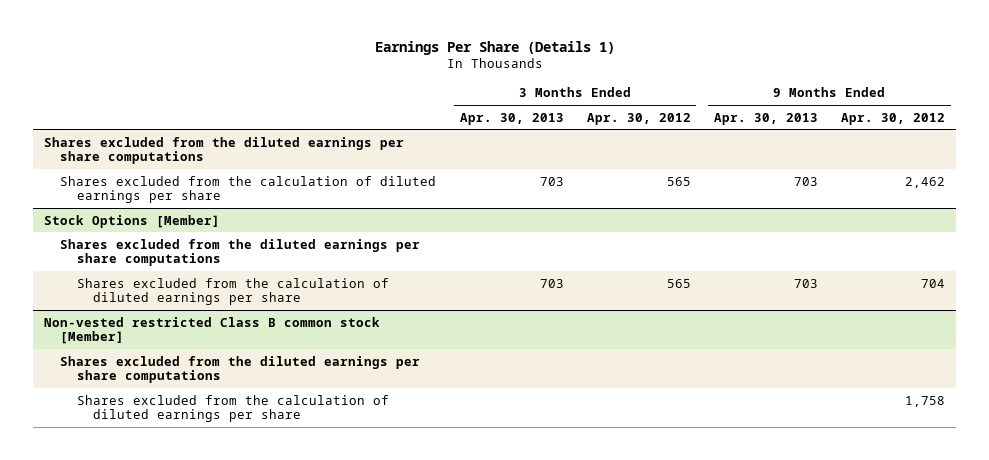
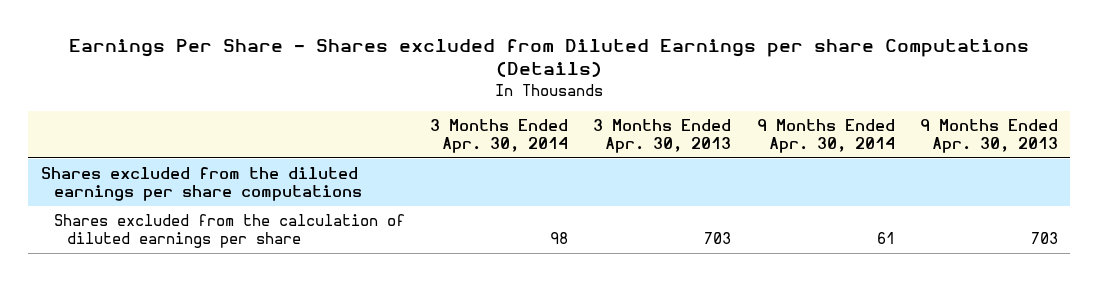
- Earnings Per Share (Details 1)
+ Earnings Per Share - Shares excluded from Diluted Earnings per share Computations (Details)
- | 3 Months Ended Apr. 30, 2013 | 3 Months Ended Apr. 30, 2012 | 9 Months Ended Apr. 30, 2013 | 9 Months Ended Apr. 30, 2012
+ | 3 Months Ended Apr. 30, 2014 | 3 Months Ended Apr. 30, 2013 | 9 Months Ended Apr. 30, 2014 | 9 Months Ended Apr. 30, 2013
- Stock Options [Member]
- Shares excluded from the diluted earnings per share computations
- Shares excluded from the calculation of diluted earnings per share | 703 | 565 | 703 | 704
- Non-vested restricted Class B common stock [Member]
- Shares excluded from the diluted earnings per share computations
- Shares excluded from the calculation of diluted earnings per share | | | | 1,758

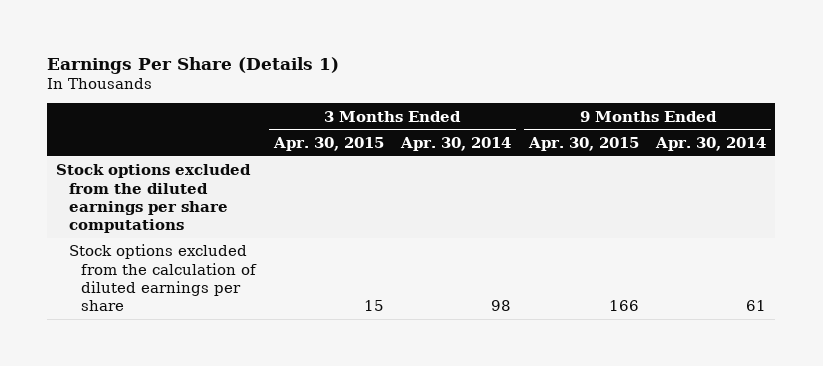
- Earnings Per Share - Shares excluded from Diluted Earnings per share Computations (Details)
+ Earnings Per Share (Details 1)
- | 3 Months Ended Apr. 30, 2014 | 3 Months Ended Apr. 30, 2013 | 9 Months Ended Apr. 30, 2014 | 9 Months Ended Apr. 30, 2013
+ | 3 Months Ended Apr. 30, 2015 | 3 Months Ended Apr. 30, 2014 | 9 Months Ended Apr. 30, 2015 | 9 Months Ended Apr. 30, 2014
- Shares excluded from the diluted earnings per share computations
- Shares excluded from the calculation of diluted earnings per share | 98 | 703 | 61 | 703
+ Stock options excluded from the diluted earnings per share computations
+ Stock options excluded from the calculation of diluted earnings per share | 15 | 98 | 166 | 61

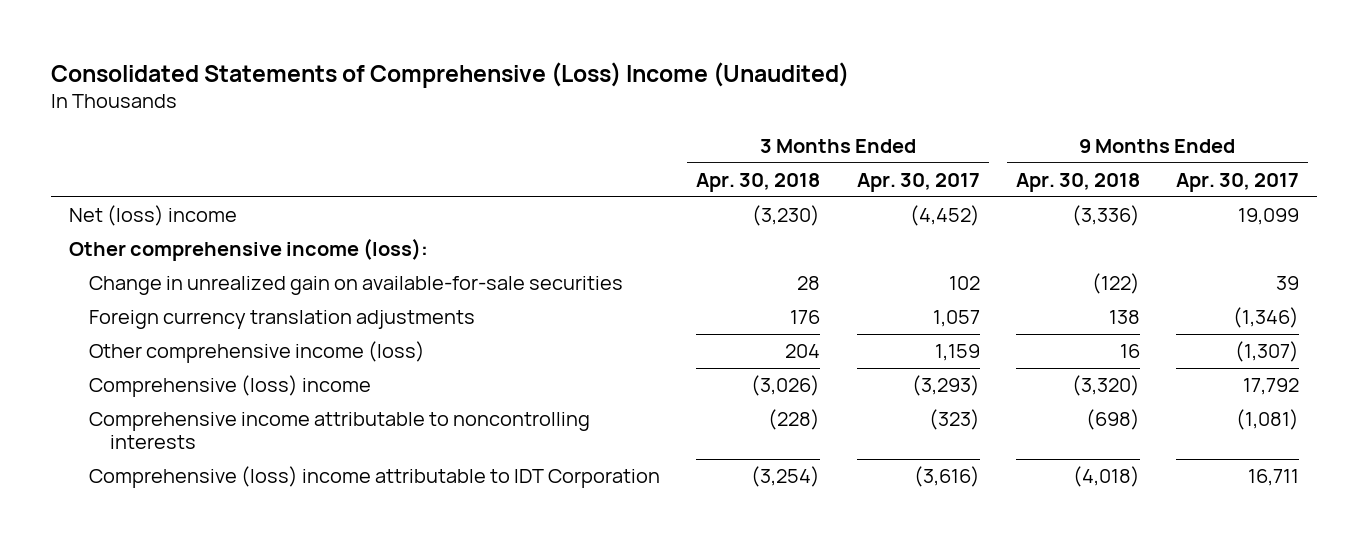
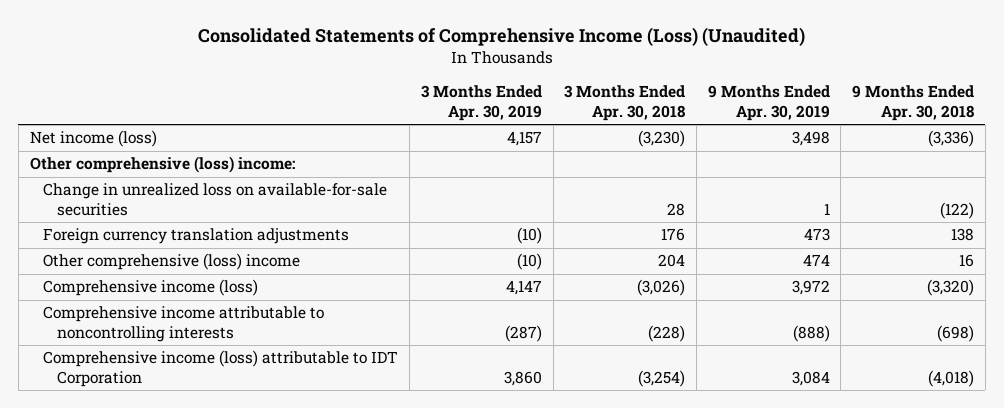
- Consolidated Statements of Comprehensive (Loss) Income (Unaudited)
+ Consolidated Statements of Comprehensive Income (Loss) (Unaudited)
- | 3 Months Ended Apr. 30, 2018 | 3 Months Ended Apr. 30, 2017 | 9 Months Ended Apr. 30, 2018 | 9 Months Ended Apr. 30, 2017
+ | 3 Months Ended Apr. 30, 2019 | 3 Months Ended Apr. 30, 2018 | 9 Months Ended Apr. 30, 2019 | 9 Months Ended Apr. 30, 2018
- Net (loss) income | (3,230) | (4,452) | (3,336) | 19,099
- Other comprehensive income (loss):
- Change in unrealized gain on available-for-sale securities | 28 | 102 | (122) | 39
+ Net income (loss) | 4,157 | (3,230) | 3,498 | (3,336)
+ Other comprehensive (loss) income:
+ Change in unrealized loss on available-for-sale securities | | 28 | 1 | (122)
- Other comprehensive income (loss) | 204 | 1,159 | 16 | (1,307)
- Comprehensive (loss) income | (3,026) | (3,293) | (3,320) | 17,792
+ Other comprehensive (loss) income | (10) | 204 | 474 | 16
+ Comprehensive income (loss) | 4,147 | (3,026) | 3,972 | (3,320)
- Comprehensive (loss) income attributable to IDT Corporation | (3,254) | (3,616) | (4,018) | 16,711
+ Comprehensive income (loss) attributable to IDT Corporation | 3,860 | (3,254) | 3,084 | (4,018)

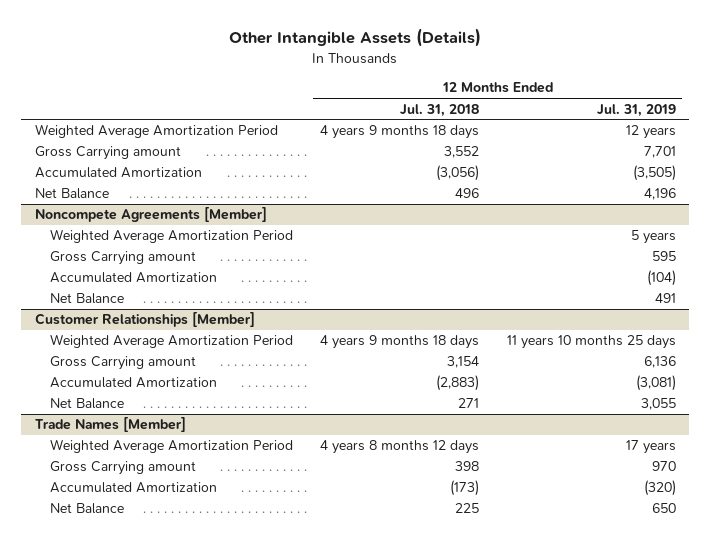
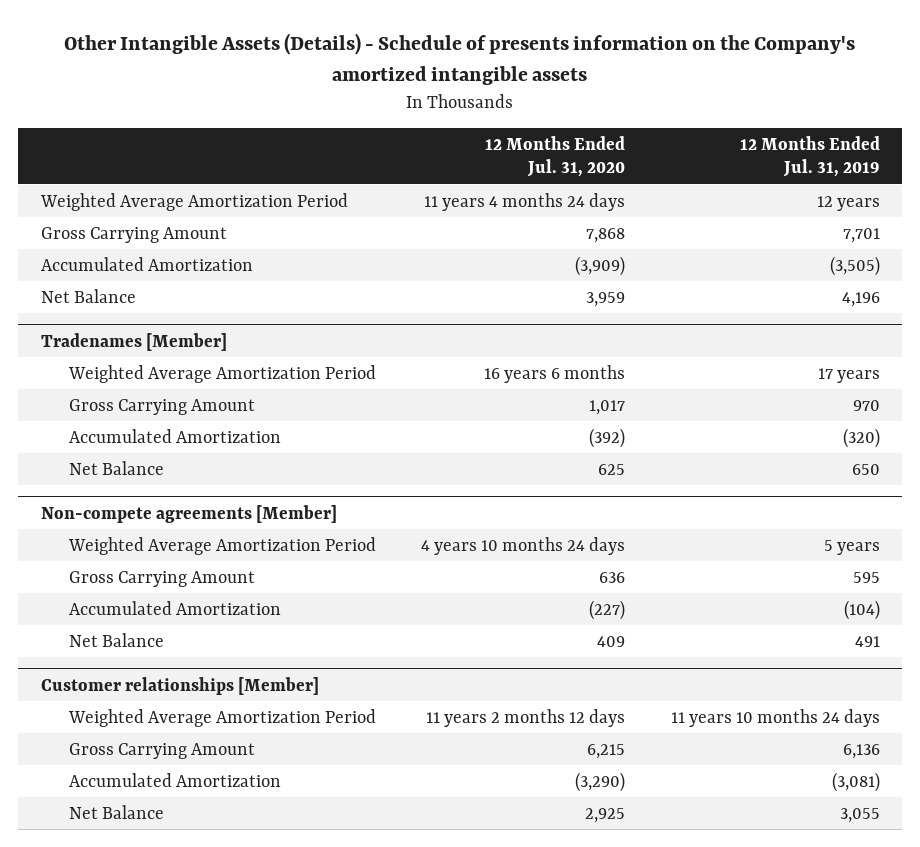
- Other Intangible Assets (Details)
+ Other Intangible Assets (Details) - Schedule of presents information on the Company's amortized intangible assets
- | 12 Months Ended Jul. 31, 2018 | 12 Months Ended Jul. 31, 2019
+ | 12 Months Ended Jul. 31, 2020 | 12 Months Ended Jul. 31, 2019
- Gross Carrying amount | 3,552 | 7,701
+ Gross Carrying Amount | 7,868 | 7,701
- Noncompete Agreements [Member]
+ Tradenames [Member]
+ Weighted Average Amortization Period | 16 years 6 months | 17 years
+ Gross Carrying Amount | 1,017 | 970
+ Accumulated Amortization | (392) | (320)
+ Net Balance | 625 | 650
+ Non-compete agreements [Member]
- Gross Carrying amount | | 595
+ Gross Carrying Amount | 636 | 595
- Customer Relationships [Member]
- Weighted Average Amortization Period | 4 years 9 months 18 days | 11 years 10 months 25 days
- Gross Carrying amount | 3,154 | 6,136
+ Customer relationships [Member]
+ Weighted Average Amortization Period | 11 years 2 months 12 days | 11 years 10 months 24 days
+ Gross Carrying Amount | 6,215 | 6,136
- Trade Names [Member]
- Weighted Average Amortization Period | 4 years 8 months 12 days | 17 years
- Gross Carrying amount | 398 | 970
- Accumulated Amortization | (173) | (320)
- Net Balance | 225 | 650

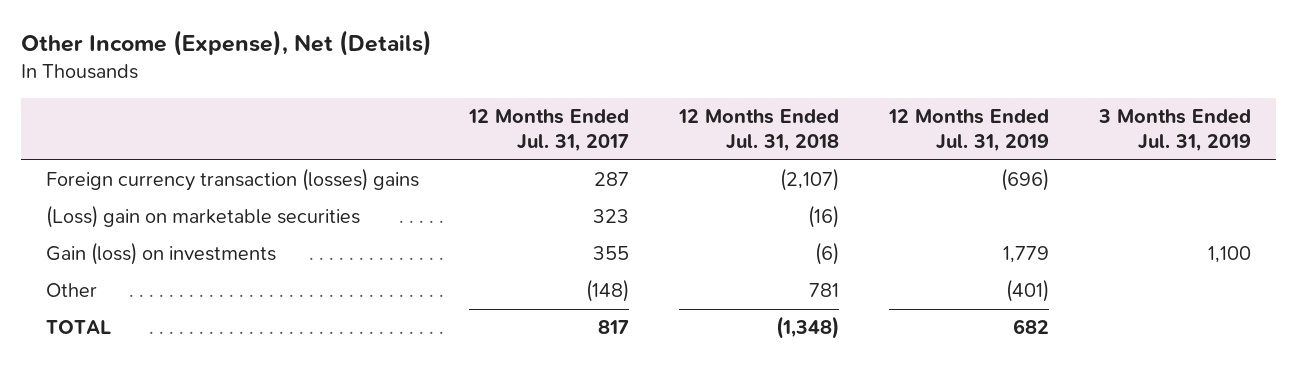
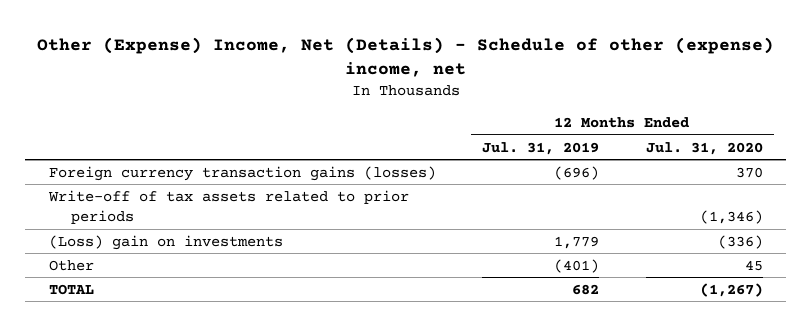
- Other Income (Expense), Net (Details)
+ Other (Expense) Income, Net (Details) - Schedule of other (expense) income, net
- | 12 Months Ended Jul. 31, 2017 | 12 Months Ended Jul. 31, 2018 | 12 Months Ended Jul. 31, 2019 | 3 Months Ended Jul. 31, 2019
+ | 12 Months Ended Jul. 31, 2019 | 12 Months Ended Jul. 31, 2020
- Foreign currency transaction (losses) gains | 287 | (2,107) | (696) |
- (Loss) gain on marketable securities | 323 | (16) | |
- Gain (loss) on investments | 355 | (6) | 1,779 | 1,100
+ Foreign currency transaction gains (losses) | (696) | 370
+ Write-off of tax assets related to prior periods | | (1,346)
+ (Loss) gain on investments | 1,779 | (336)

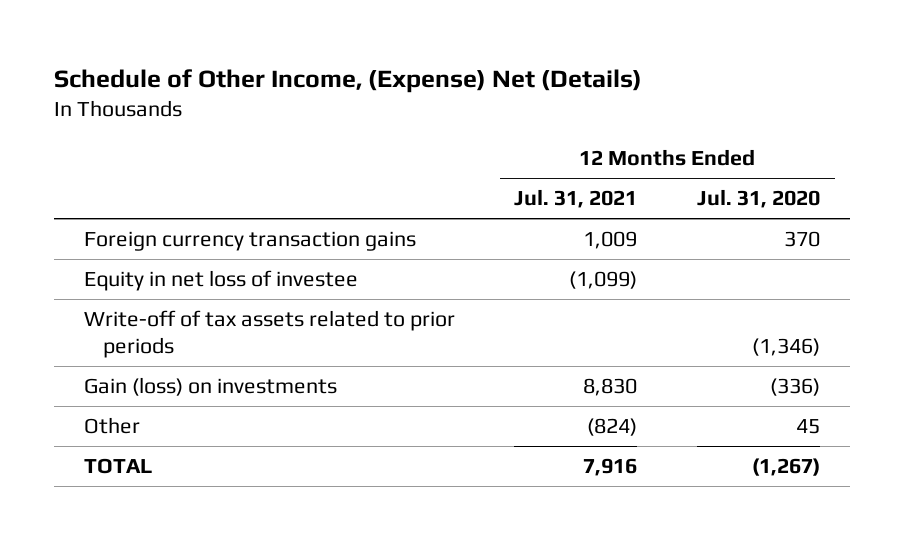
- Other (Expense) Income, Net (Details) - Schedule of other (expense) income, net
+ Schedule of Other Income, (Expense) Net (Details)
- | 12 Months Ended Jul. 31, 2019 | 12 Months Ended Jul. 31, 2020
+ | 12 Months Ended Jul. 31, 2021 | 12 Months Ended Jul. 31, 2020
- Foreign currency transaction gains (losses) | (696) | 370
+ Foreign currency transaction gains | 1,009 | 370
+ Equity in net loss of investee | (1,099) |
- (Loss) gain on investments | 1,779 | (336)
+ Gain (loss) on investments | 8,830 | (336)

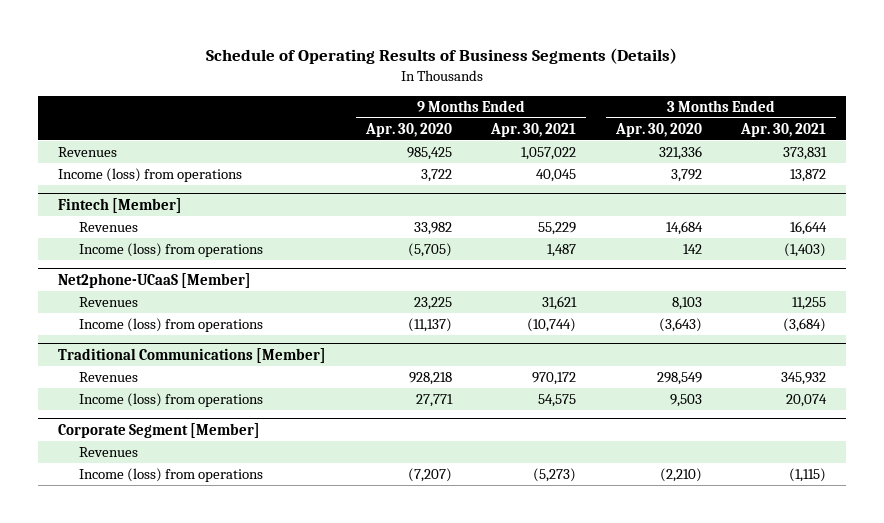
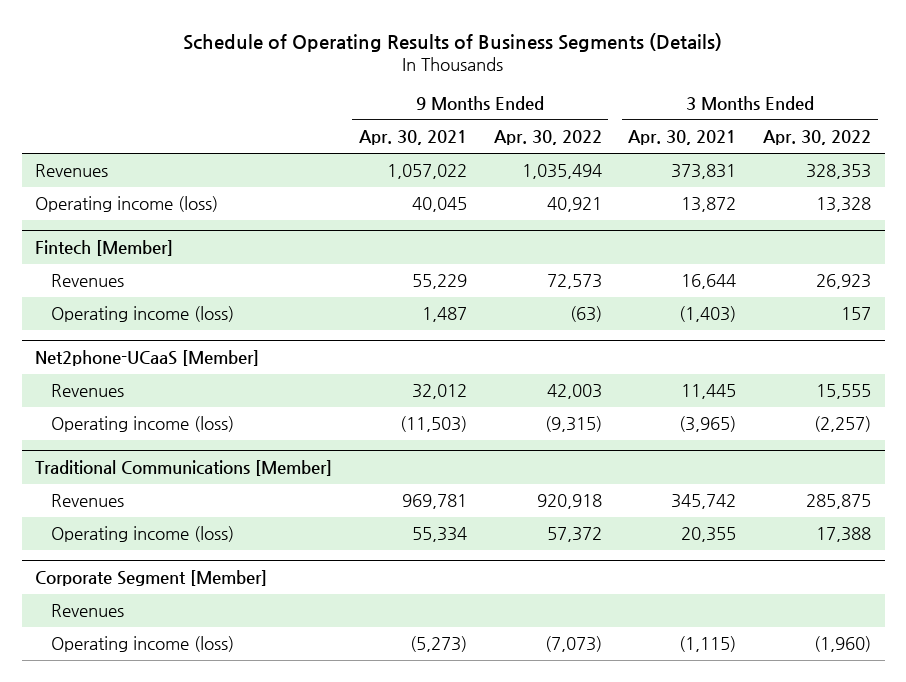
- | 9 Months Ended Apr. 30, 2020 | 9 Months Ended Apr. 30, 2021 | 3 Months Ended Apr. 30, 2020 | 3 Months Ended Apr. 30, 2021
+ | 9 Months Ended Apr. 30, 2021 | 9 Months Ended Apr. 30, 2022 | 3 Months Ended Apr. 30, 2021 | 3 Months Ended Apr. 30, 2022
- Income (loss) from operations | 3,722 | 40,045 | 3,792 | 13,872
+ Operating income (loss) | 40,045 | 40,921 | 13,872 | 13,328
@ Fintech [Member]
- Income (loss) from operations | (5,705) | 1,487 | 142 | (1,403)
+ Operating income (loss) | 1,487 | (63) | (1,403) | 157
@ Net2phone-UCaaS [Member]
- Revenues | 23,225 | 31,621 | 8,103 | 11,255
- Income (loss) from operations | (11,137) | (10,744) | (3,643) | (3,684)
+ Revenues | 32,012 | 42,003 | 11,445 | 15,555
+ Operating income (loss) | (11,503) | (9,315) | (3,965) | (2,257)
@ Traditional Communications [Member]
- Revenues | 928,218 | 970,172 | 298,549 | 345,932
- Income (loss) from operations | 27,771 | 54,575 | 9,503 | 20,074
+ Revenues | 969,781 | 920,918 | 345,742 | 285,875
+ Operating income (loss) | 55,334 | 57,372 | 20,355 | 17,388
@ Corporate Segment [Member]
- Income (loss) from operations | (7,207) | (5,273) | (2,210) | (1,115)
+ Operating income (loss) | (5,273) | (7,073) | (1,115) | (1,960)

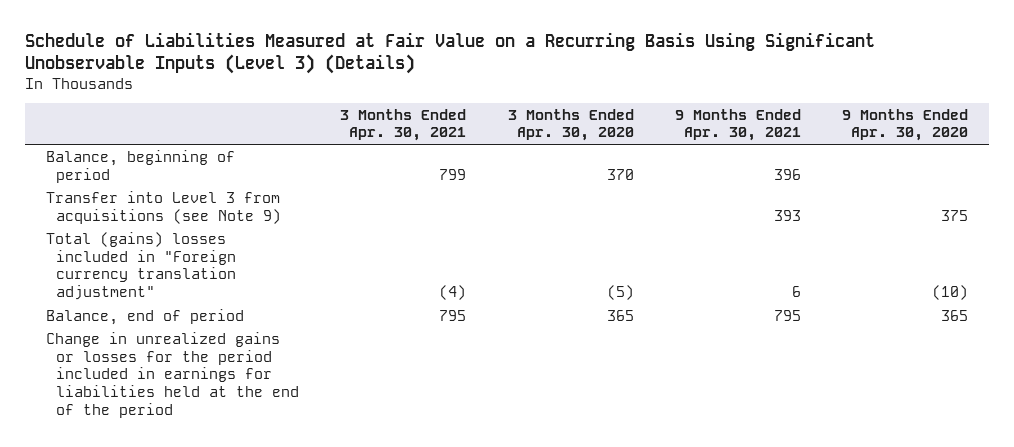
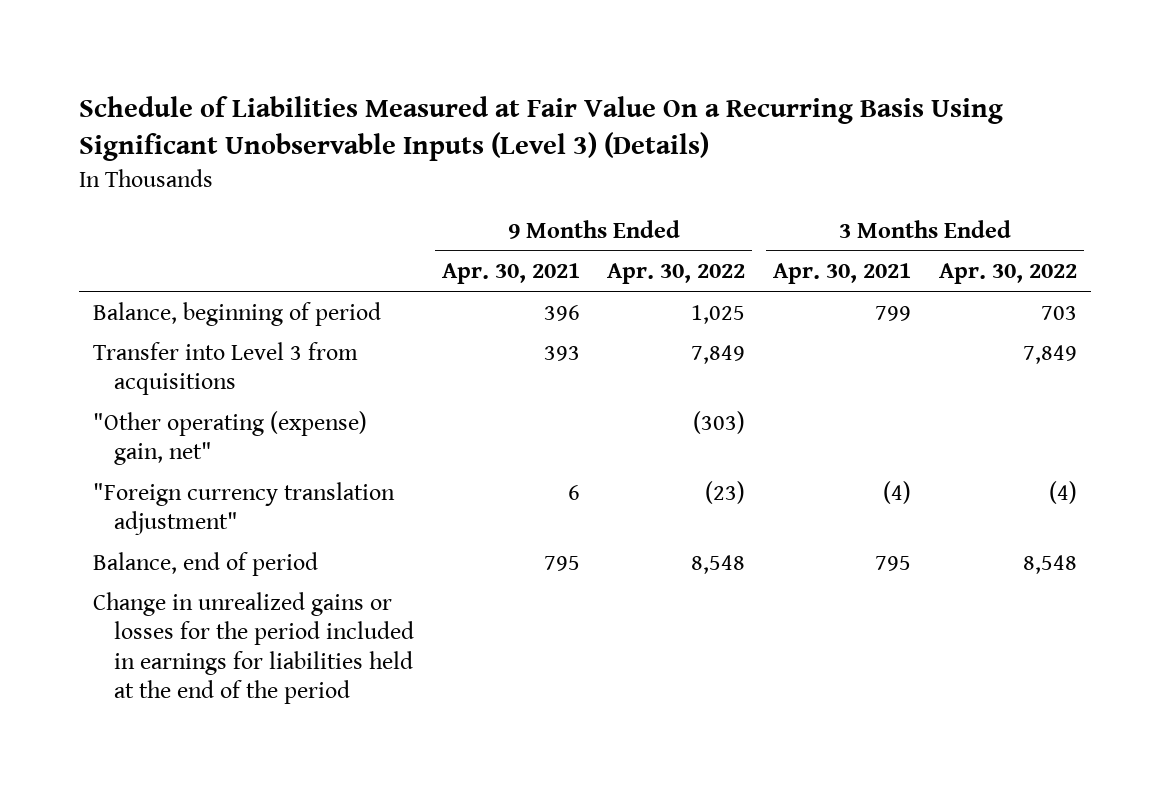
- Schedule of Liabilities Measured at Fair Value on a Recurring Basis Using Significant Unobservable Inputs (Level 3) (Details)
+ Schedule of Liabilities Measured at Fair Value On a Recurring Basis Using Significant Unobservable Inputs (Level 3) (Details)
- | 3 Months Ended Apr. 30, 2021 | 3 Months Ended Apr. 30, 2020 | 9 Months Ended Apr. 30, 2021 | 9 Months Ended Apr. 30, 2020
+ | 9 Months Ended Apr. 30, 2021 | 9 Months Ended Apr. 30, 2022 | 3 Months Ended Apr. 30, 2021 | 3 Months Ended Apr. 30, 2022
- Transfer into Level 3 from acquisitions (see Note 9) | | | 393 | 375
- Total (gains) losses included in "Foreign currency translation adjustment" | (4) | (5) | 6 | (10)
+ Transfer into Level 3 from acquisitions | 393 | 7,849 | | 7,849
+ "Other operating (expense) gain, net" | | (303) | |
+ "Foreign currency translation adjustment" | 6 | (23) | (4) | (4)

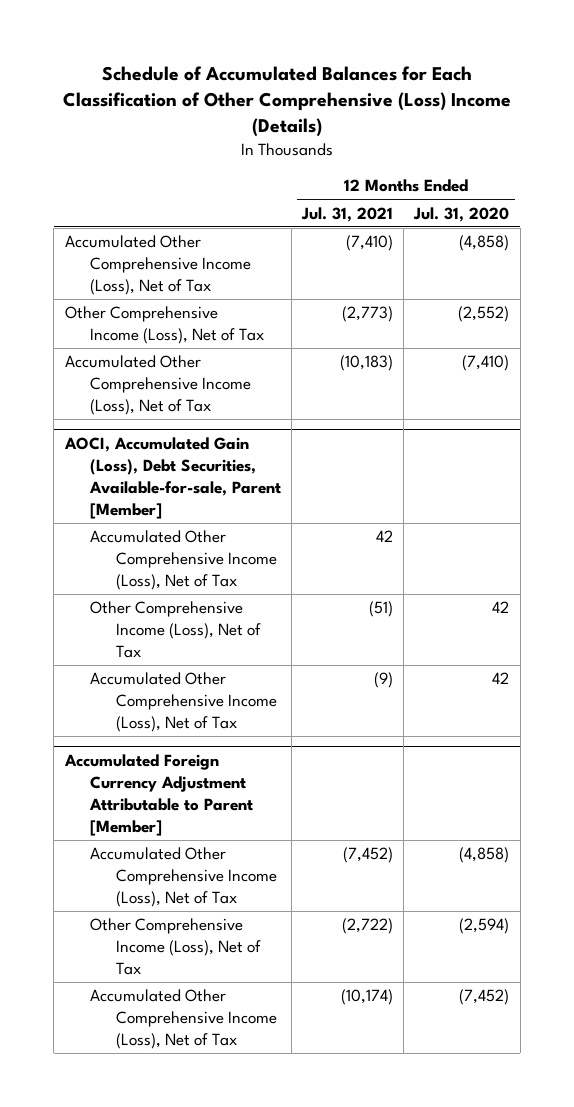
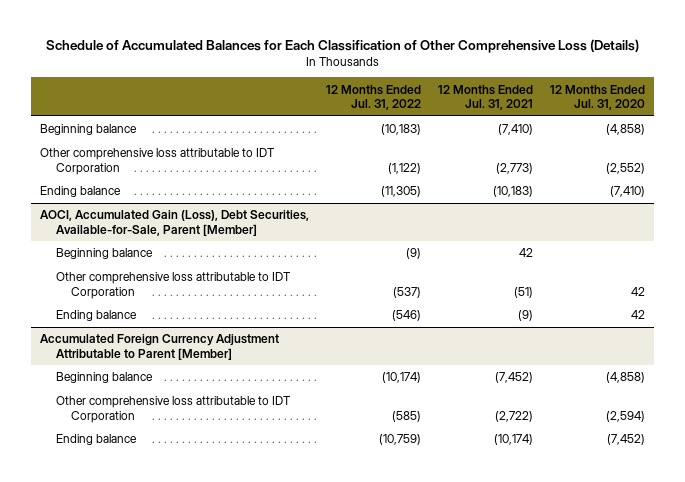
- Schedule of Accumulated Balances for Each Classification of Other Comprehensive (Loss) Income (Details)
+ Schedule of Accumulated Balances for Each Classification of Other Comprehensive Loss (Details)
- | 12 Months Ended Jul. 31, 2021 | 12 Months Ended Jul. 31, 2020
+ | 12 Months Ended Jul. 31, 2022 | 12 Months Ended Jul. 31, 2021 | 12 Months Ended Jul. 31, 2020
- Accumulated Other Comprehensive Income (Loss), Net of Tax | (7,410) | (4,858)
- Other Comprehensive Income (Loss), Net of Tax | (2,773) | (2,552)
- Accumulated Other Comprehensive Income (Loss), Net of Tax | (10,183) | (7,410)
- AOCI, Accumulated Gain (Loss), Debt Securities, Available-for-sale, Parent [Member]
- Accumulated Other Comprehensive Income (Loss), Net of Tax | 42 |
- Other Comprehensive Income (Loss), Net of Tax | (51) | 42
- Accumulated Other Comprehensive Income (Loss), Net of Tax | (9) | 42
+ Beginning balance | (10,183) | (7,410) | (4,858)
+ Other comprehensive loss attributable to IDT Corporation | (1,122) | (2,773) | (2,552)
+ Ending balance | (11,305) | (10,183) | (7,410)
+ AOCI, Accumulated Gain (Loss), Debt Securities, Available-for-Sale, Parent [Member]
+ Beginning balance | (9) | 42 |
+ Other comprehensive loss attributable to IDT Corporation | (537) | (51) | 42
+ Ending balance | (546) | (9) | 42
@ Accumulated Foreign Currency Adjustment Attributable to Parent [Member]
- Accumulated Other Comprehensive Income (Loss), Net of Tax | (7,452) | (4,858)
- Other Comprehensive Income (Loss), Net of Tax | (2,722) | (2,594)
- Accumulated Other Comprehensive Income (Loss), Net of Tax | (10,174) | (7,452)
+ Beginning balance | (10,174) | (7,452) | (4,858)
+ Other comprehensive loss attributable to IDT Corporation | (585) | (2,722) | (2,594)
+ Ending balance | (10,759) | (10,174) | (7,452)

